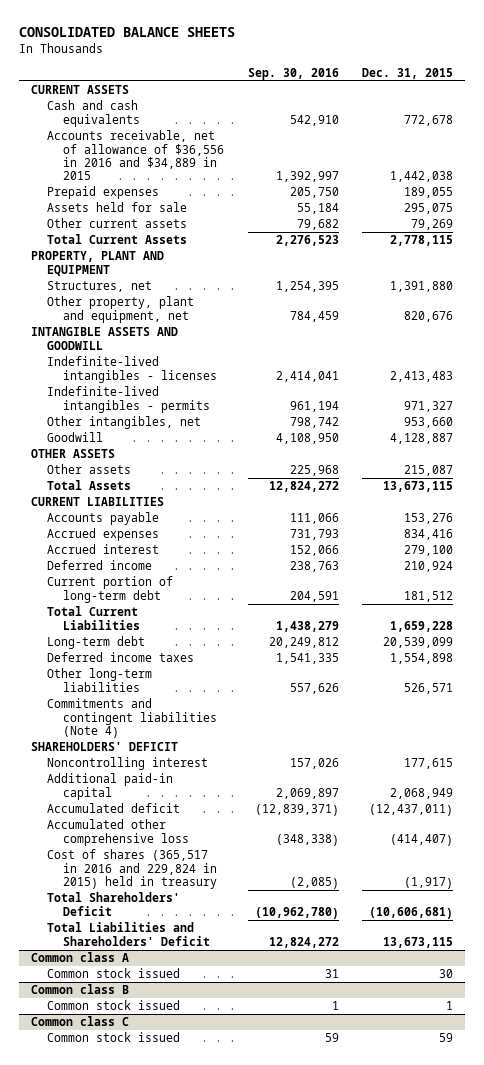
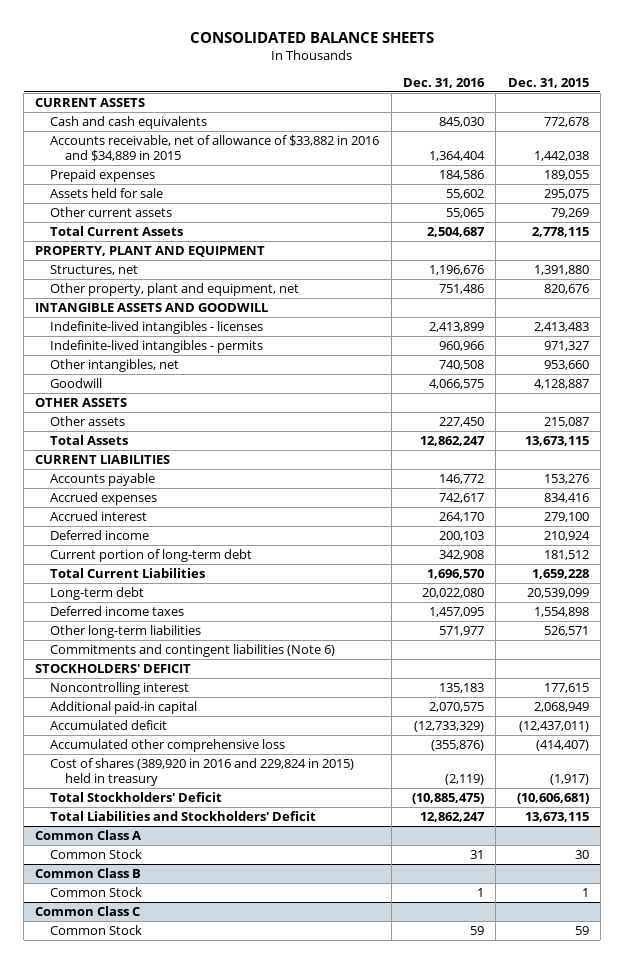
- | Sep. 30, 2016 | Dec. 31, 2015
+ | Dec. 31, 2016 | Dec. 31, 2015
- Accounts receivable, net of allowance of $36,556 in 2016 and $34,889 in 2015 | 1,392,997 | 1,442,038
+ Accounts receivable, net of allowance of $33,882 in 2016 and $34,889 in 2015 | 1,364,404 | 1,442,038
- Commitments and contingent liabilities (Note 4)
- SHAREHOLDERS' DEFICIT
+ Commitments and contingent liabilities (Note 6)
+ STOCKHOLDERS' DEFICIT
- Cost of shares (365,517 in 2016 and 229,824 in 2015) held in treasury | (2,085) | (1,917)
- Total Shareholders' Deficit | (10,962,780) | (10,606,681)
- Total Liabilities and Shareholders' Deficit | 12,824,272 | 13,673,115
- Common class A
- Common stock issued | 31 | 30
- Common class B
- Common stock issued | 1 | 1
- Common class C
- Common stock issued | 59 | 59
+ Cost of shares (389,920 in 2016 and 229,824 in 2015) held in treasury | (2,119) | (1,917)
+ Total Stockholders' Deficit | (10,885,475) | (10,606,681)
+ Total Liabilities and Stockholders' Deficit | 12,862,247 | 13,673,115
+ Common Class A
+ Common Stock | 31 | 30
+ Common Class B
+ Common Stock | 1 | 1
+ Common Class C
+ Common Stock | 59 | 59

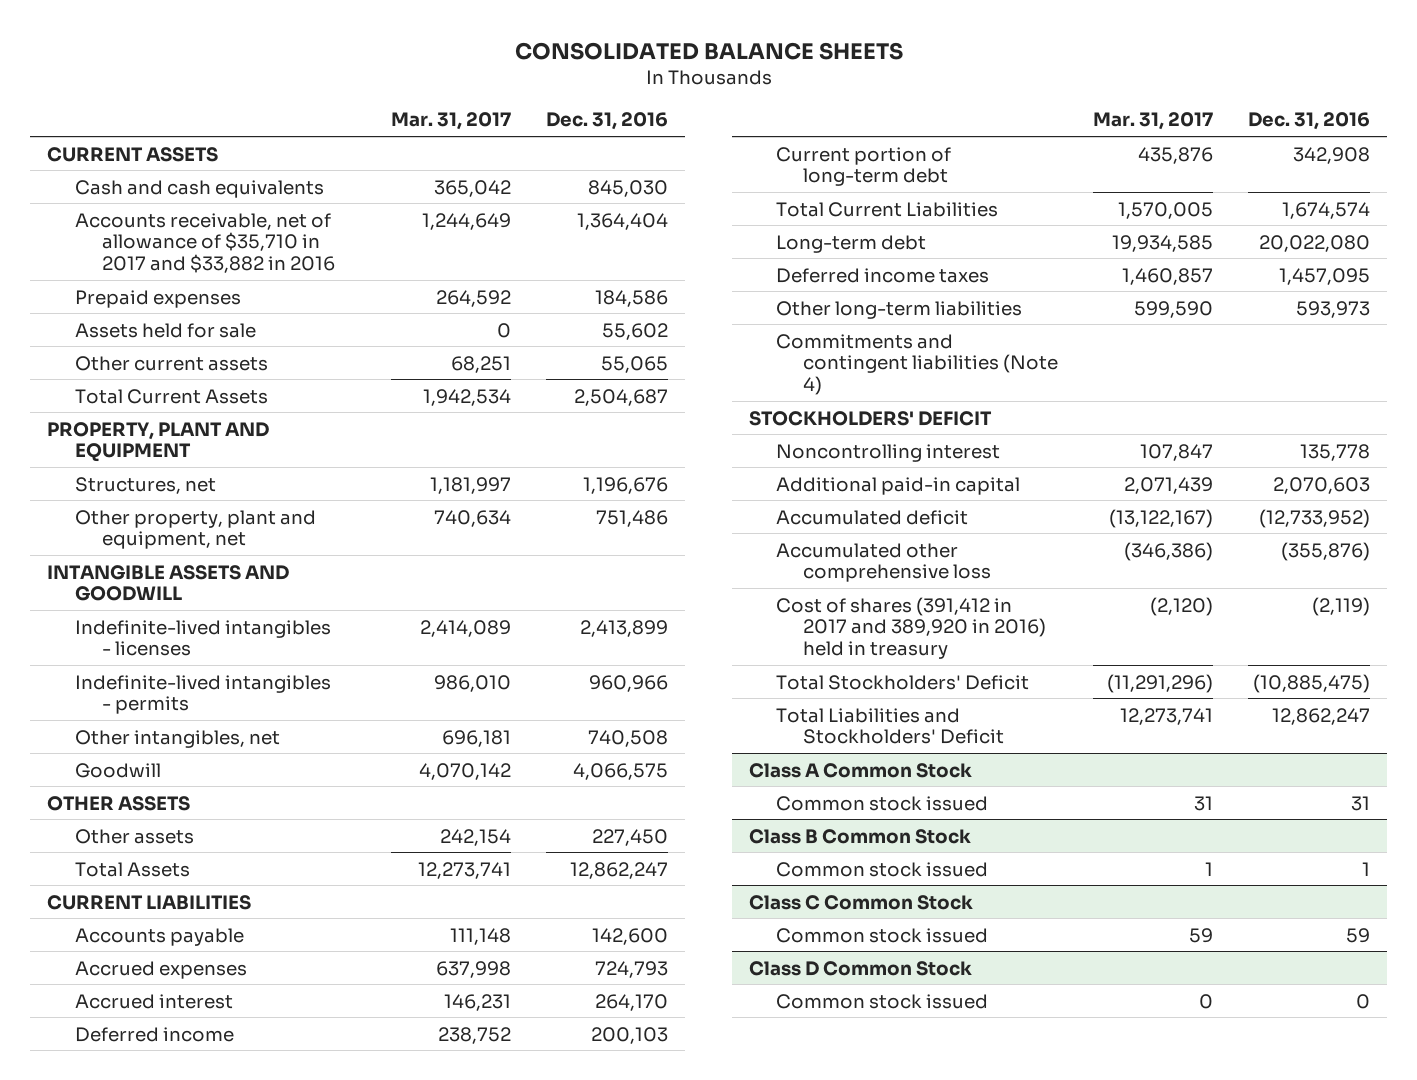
- | Dec. 31, 2016 | Dec. 31, 2015
+ | Mar. 31, 2017 | Dec. 31, 2016
- Accounts receivable, net of allowance of $33,882 in 2016 and $34,889 in 2015 | 1,364,404 | 1,442,038
+ Accounts receivable, net of allowance of $35,710 in 2017 and $33,882 in 2016 | 1,244,649 | 1,364,404
- Accounts payable | 146,772 | 153,276
- Accrued expenses | 742,617 | 834,416
+ Accounts payable | 111,148 | 142,600
+ Accrued expenses | 637,998 | 724,793
- Total Current Liabilities | 1,696,570 | 1,659,228
+ Total Current Liabilities | 1,570,005 | 1,674,574
- Other long-term liabilities | 571,977 | 526,571
- Commitments and contingent liabilities (Note 6)
+ Other long-term liabilities | 599,590 | 593,973
+ Commitments and contingent liabilities (Note 4)
- Noncontrolling interest | 135,183 | 177,615
- Additional paid-in capital | 2,070,575 | 2,068,949
- Accumulated deficit | (12,733,329) | (12,437,011)
+ Noncontrolling interest | 107,847 | 135,778
+ Additional paid-in capital | 2,071,439 | 2,070,603
+ Accumulated deficit | (13,122,167) | (12,733,952)
- Cost of shares (389,920 in 2016 and 229,824 in 2015) held in treasury | (2,119) | (1,917)
+ Cost of shares (391,412 in 2017 and 389,920 in 2016) held in treasury | (2,120) | (2,119)
- Common Class A
- Common Stock | 31 | 30
- Common Class B
- Common Stock | 1 | 1
- Common Class C
- Common Stock | 59 | 59
+ Class A Common Stock
+ Common stock issued | 31 | 31
+ Class B Common Stock
+ Common stock issued | 1 | 1
+ Class C Common Stock
+ Common stock issued | 59 | 59
+ Class D Common Stock
+ Common stock issued | 0 | 0

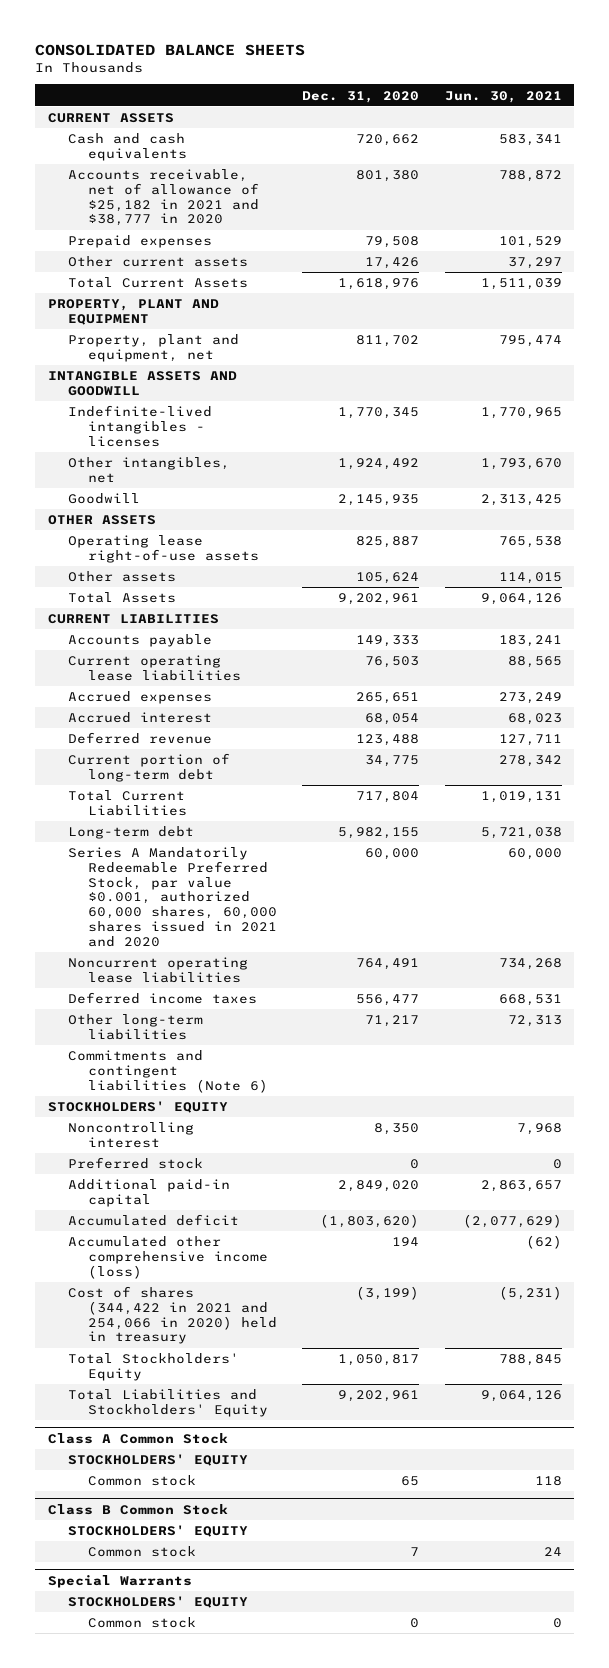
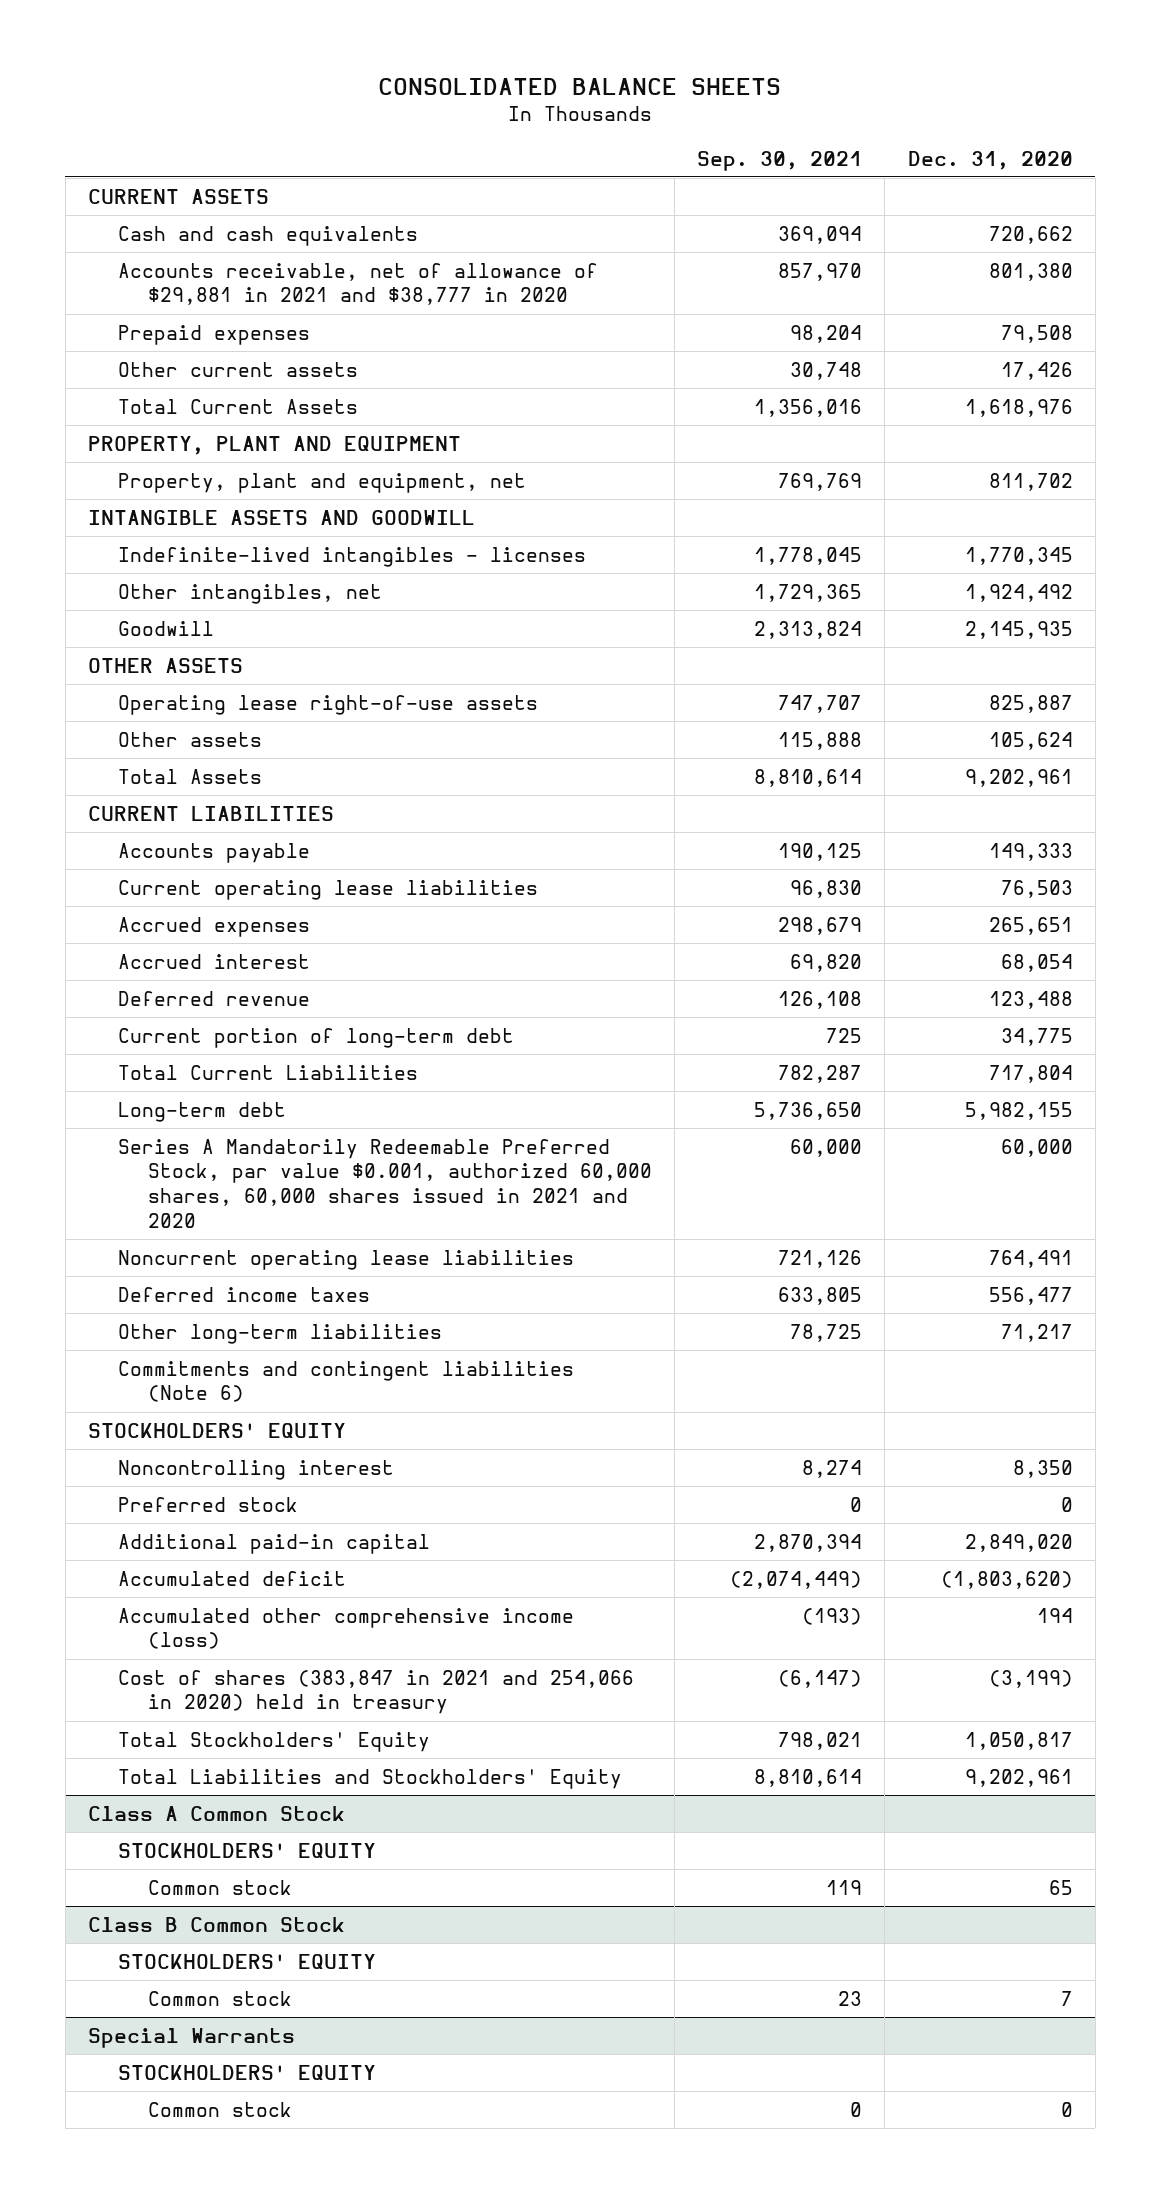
- | Dec. 31, 2020 | Jun. 30, 2021
+ | Sep. 30, 2021 | Dec. 31, 2020
- Accounts receivable, net of allowance of $25,182 in 2021 and $38,777 in 2020 | 801,380 | 788,872
+ Accounts receivable, net of allowance of $29,881 in 2021 and $38,777 in 2020 | 857,970 | 801,380
- Cost of shares (344,422 in 2021 and 254,066 in 2020) held in treasury | (3,199) | (5,231)
+ Cost of shares (383,847 in 2021 and 254,066 in 2020) held in treasury | (6,147) | (3,199)

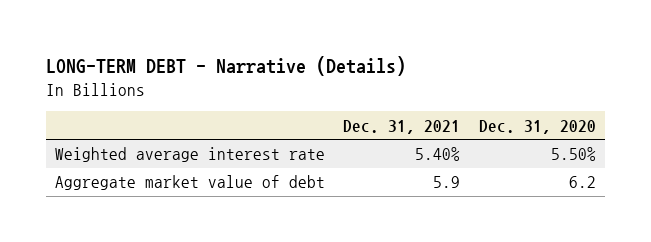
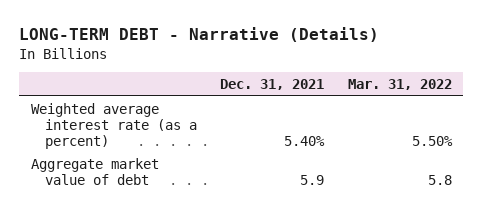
- | Dec. 31, 2021 | Dec. 31, 2020
+ | Dec. 31, 2021 | Mar. 31, 2022
- Weighted average interest rate | 5.40% | 5.50%
+ Weighted average interest rate (as a percent) | 5.40% | 5.50%

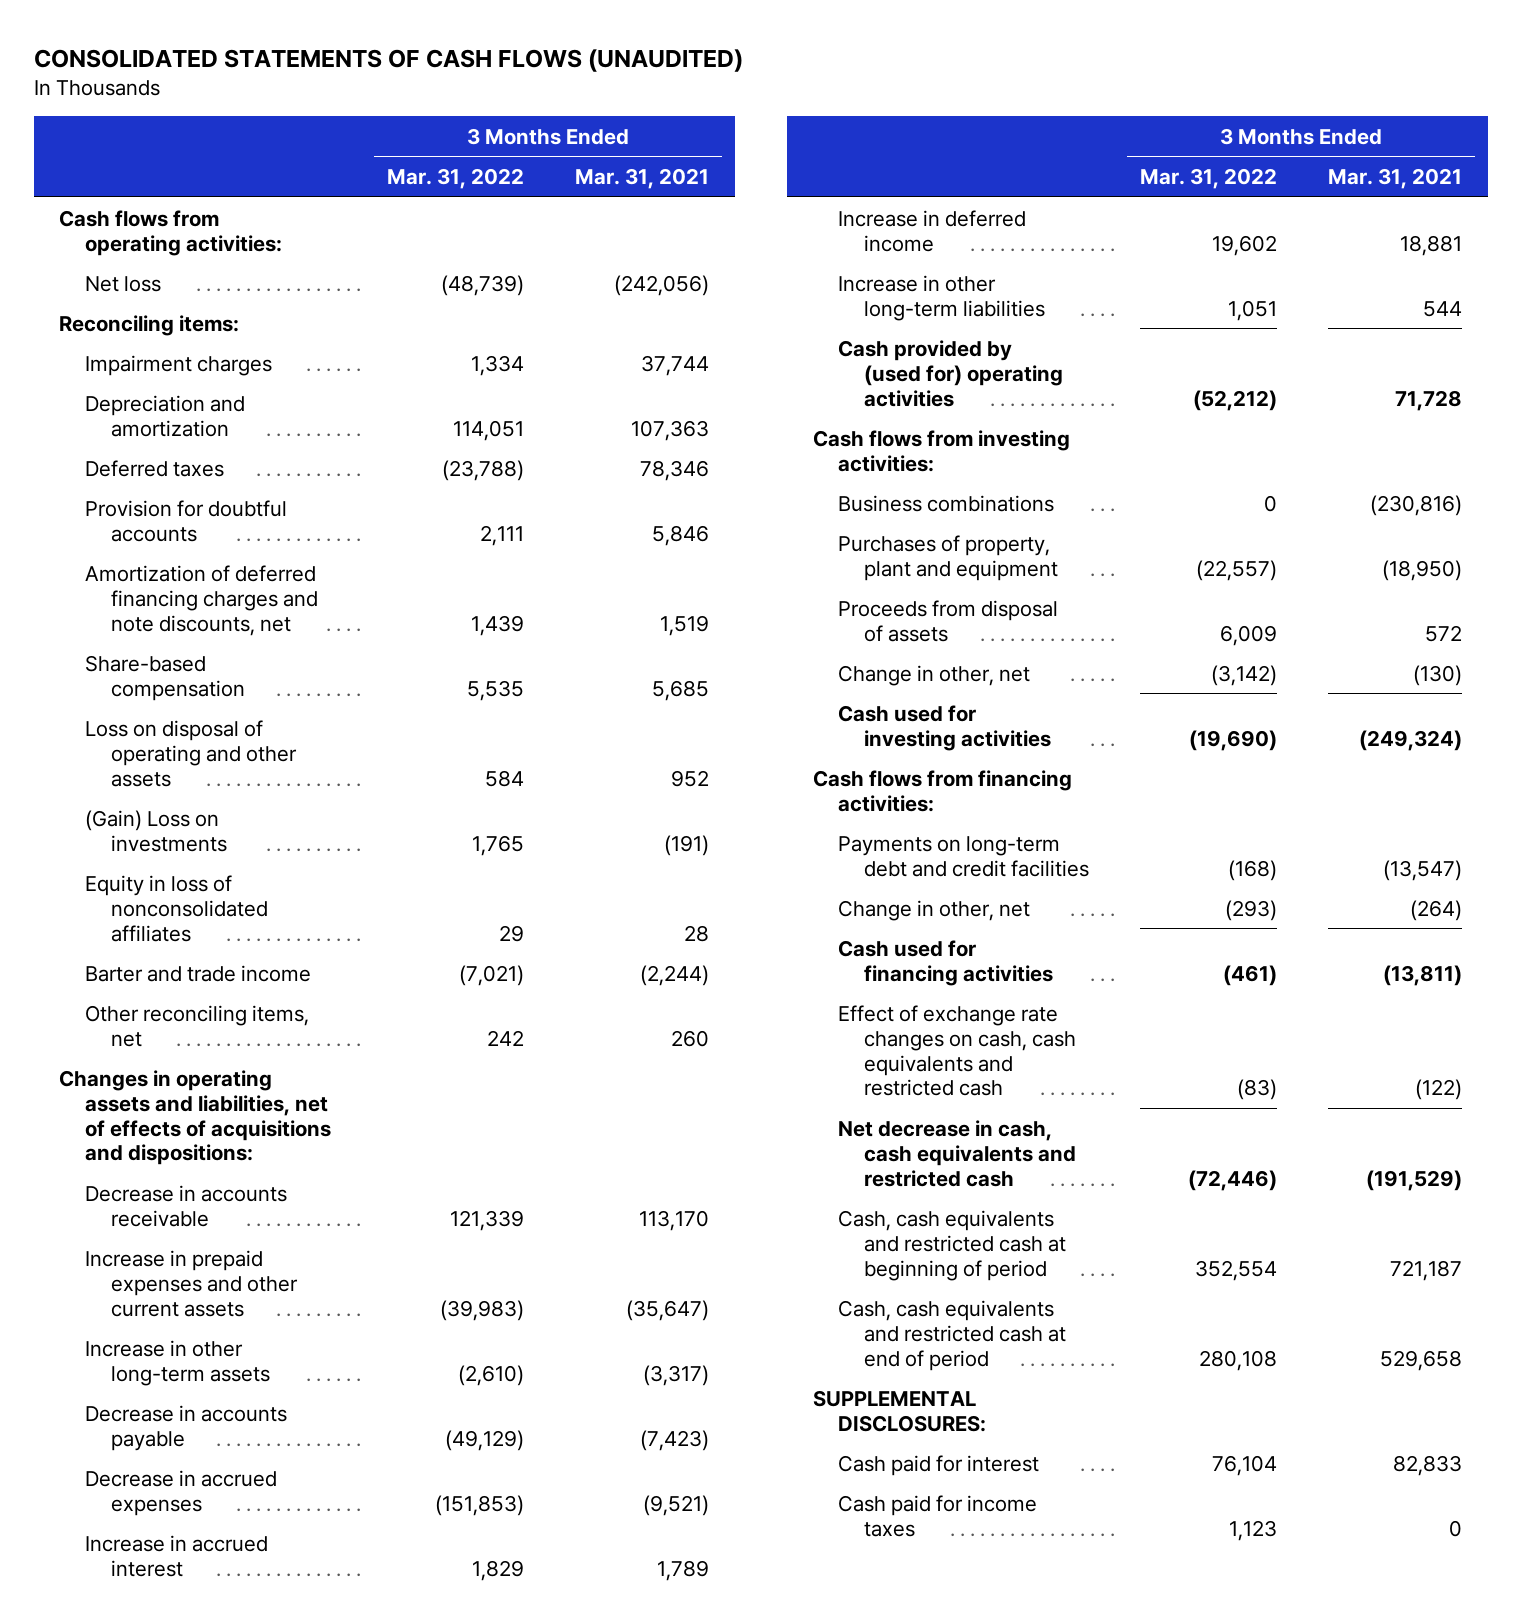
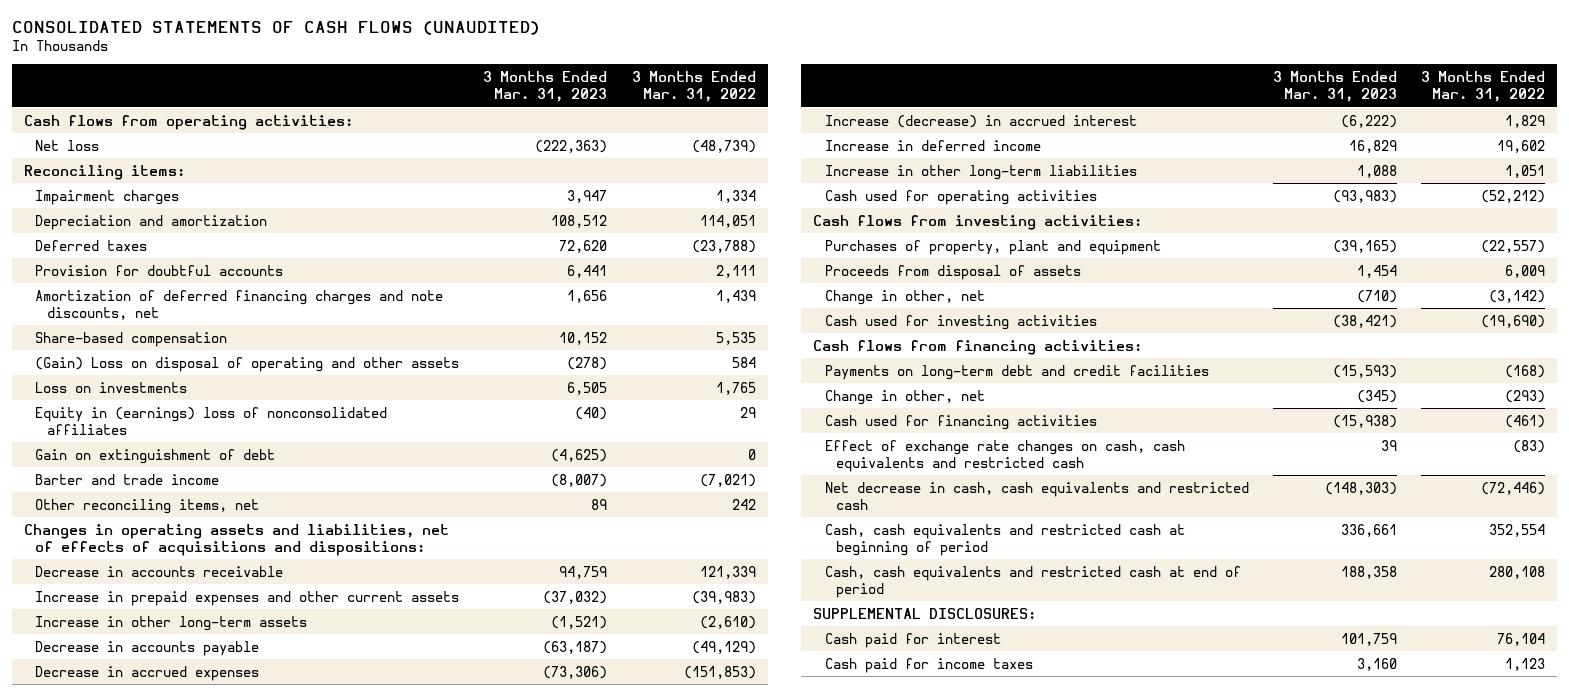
- | 3 Months Ended Mar. 31, 2022 | 3 Months Ended Mar. 31, 2021
+ | 3 Months Ended Mar. 31, 2023 | 3 Months Ended Mar. 31, 2022
- Loss on disposal of operating and other assets | 584 | 952
- (Gain) Loss on investments | 1,765 | (191)
- Equity in loss of nonconsolidated affiliates | 29 | 28
+ (Gain) Loss on disposal of operating and other assets | (278) | 584
+ Loss on investments | 6,505 | 1,765
+ Equity in (earnings) loss of nonconsolidated affiliates | (40) | 29
+ Gain on extinguishment of debt | (4,625) | 0
- Increase in accrued interest | 1,829 | 1,789
+ Increase (decrease) in accrued interest | (6,222) | 1,829
- Cash provided by (used for) operating activities | (52,212) | 71,728
+ Cash used for operating activities | (93,983) | (52,212)
- Business combinations | 0 | (230,816)

